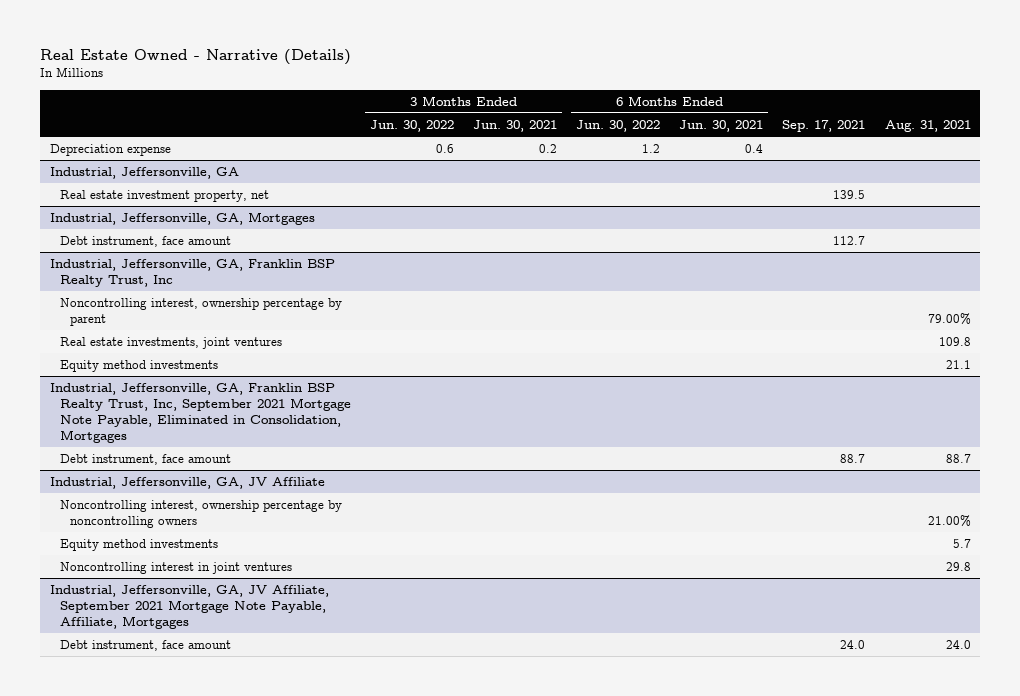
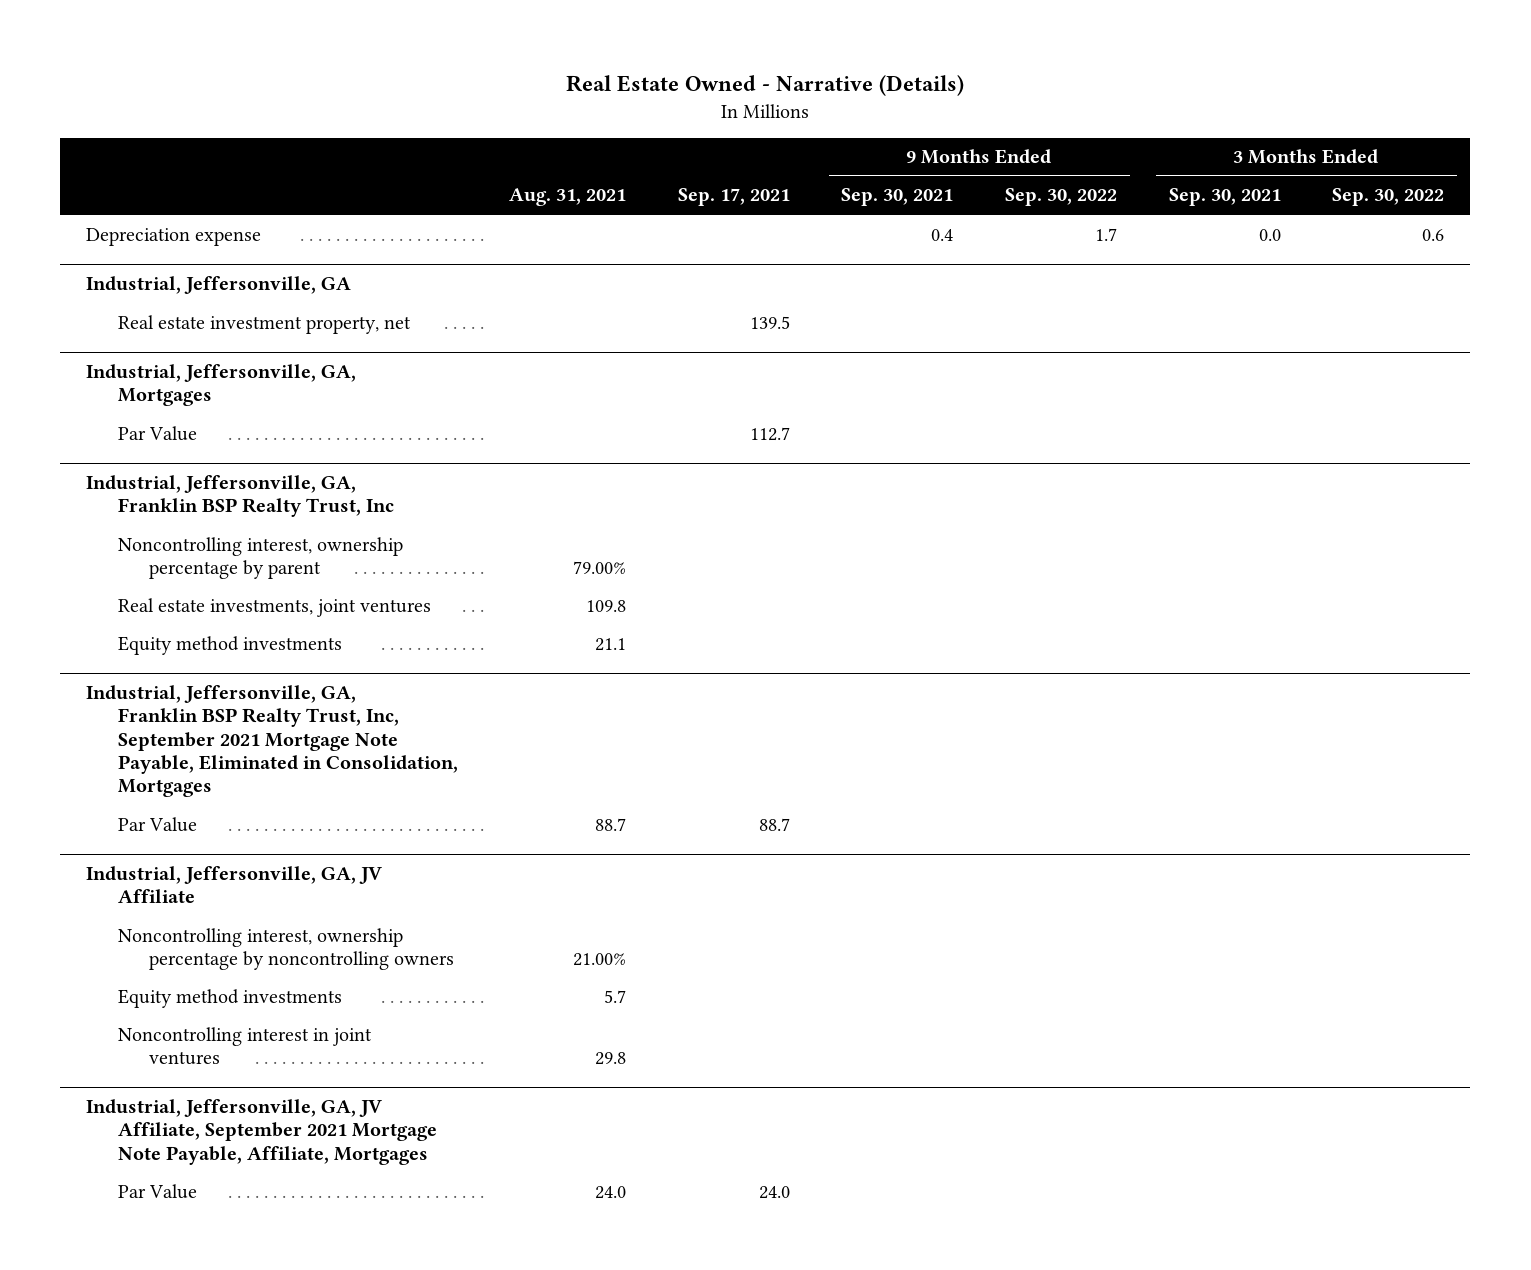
- | 3 Months Ended Jun. 30, 2022 | 3 Months Ended Jun. 30, 2021 | 6 Months Ended Jun. 30, 2022 | 6 Months Ended Jun. 30, 2021 | Sep. 17, 2021 | Aug. 31, 2021
+ | Aug. 31, 2021 | Sep. 17, 2021 | 9 Months Ended Sep. 30, 2021 | 9 Months Ended Sep. 30, 2022 | 3 Months Ended Sep. 30, 2021 | 3 Months Ended Sep. 30, 2022
@ Industrial, Jeffersonville, GA, Mortgages
- Debt instrument, face amount | | | | | 112.7 |
+ Par Value | | 112.7 | | | |
@ Industrial, Jeffersonville, GA, Franklin BSP Realty Trust, Inc, September 2021 Mortgage Note Payable, Eliminated in Consolidation, Mortgages
- Debt instrument, face amount | | | | | 88.7 | 88.7
+ Par Value | 88.7 | 88.7 | | | |
@ Industrial, Jeffersonville, GA, JV Affiliate, September 2021 Mortgage Note Payable, Affiliate, Mortgages
- Debt instrument, face amount | | | | | 24.0 | 24.0
+ Par Value | 24.0 | 24.0 | | | |

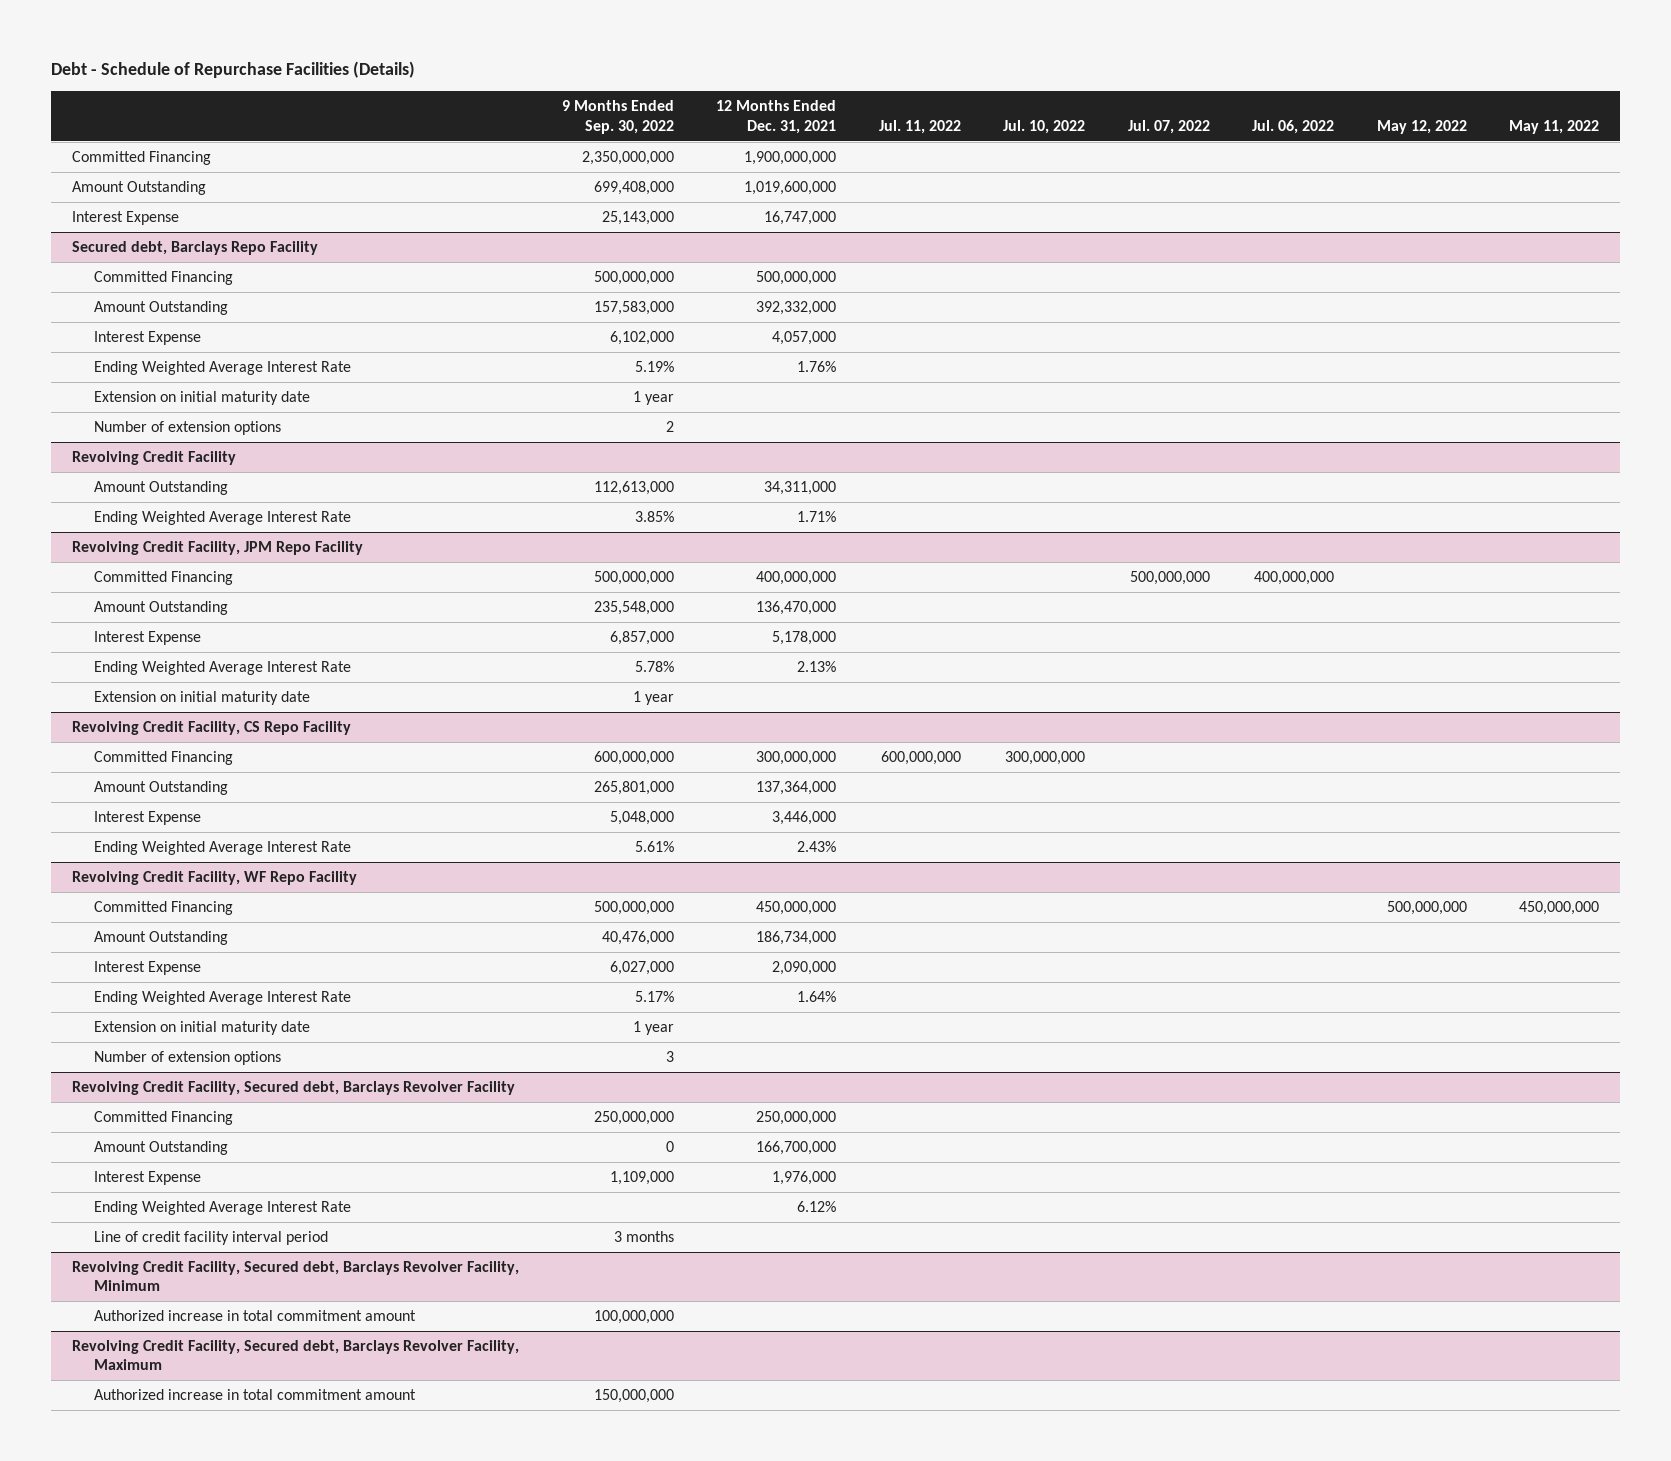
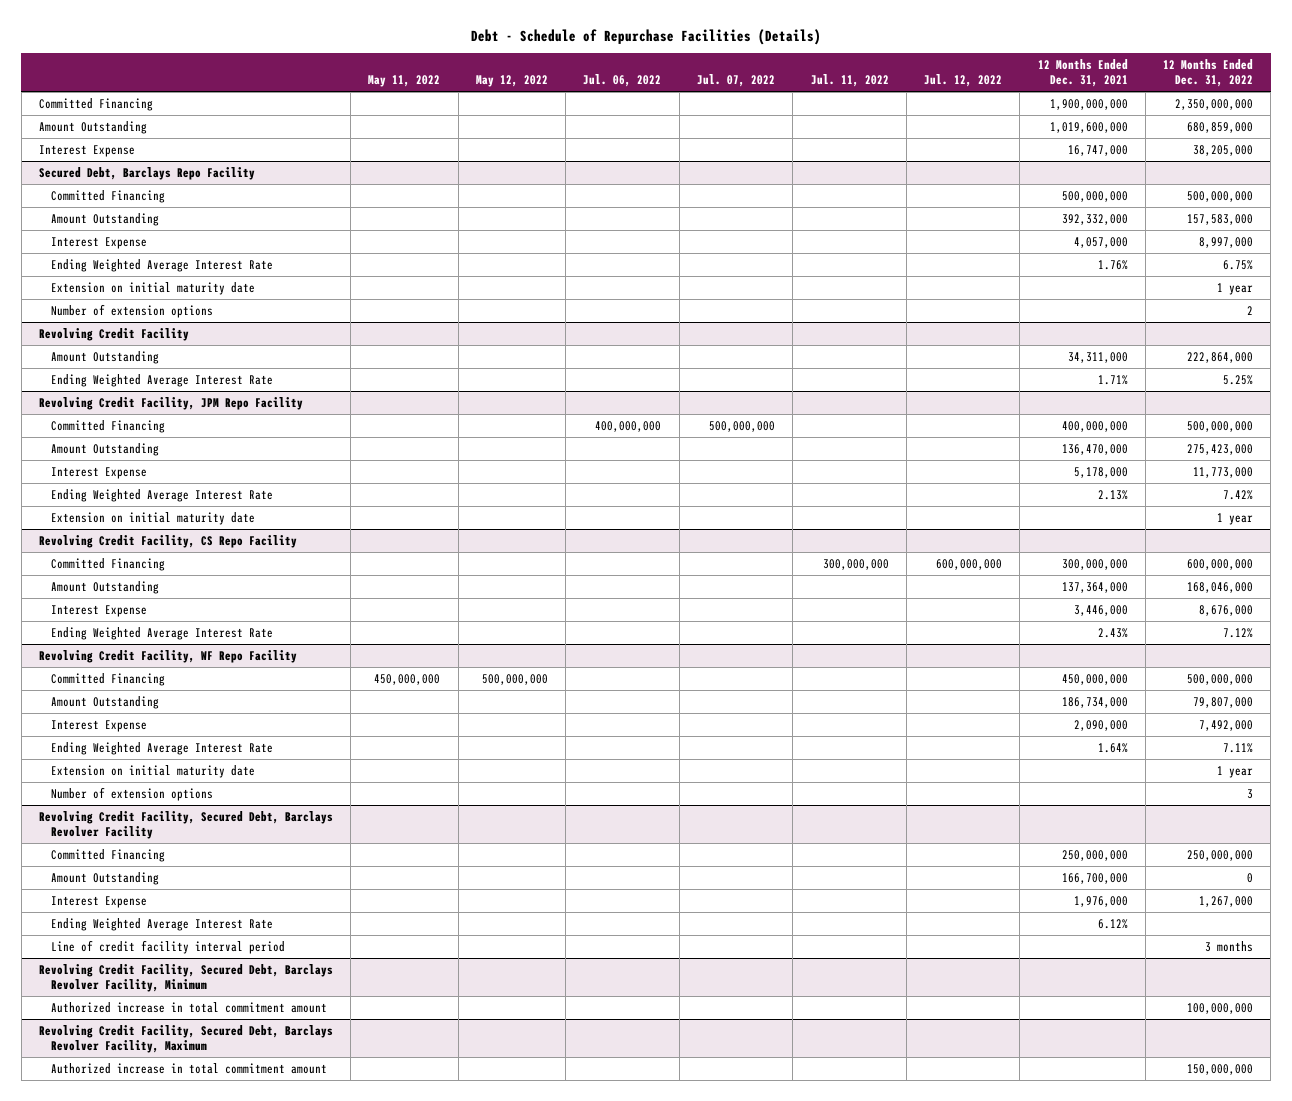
- | 9 Months Ended Sep. 30, 2022 | 12 Months Ended Dec. 31, 2021 | Jul. 11, 2022 | Jul. 10, 2022 | Jul. 07, 2022 | Jul. 06, 2022 | May 12, 2022 | May 11, 2022
+ | May 11, 2022 | May 12, 2022 | Jul. 06, 2022 | Jul. 07, 2022 | Jul. 11, 2022 | Jul. 12, 2022 | 12 Months Ended Dec. 31, 2021 | 12 Months Ended Dec. 31, 2022
- Secured debt, Barclays Repo Facility
+ Secured Debt, Barclays Repo Facility
@ Revolving Credit Facility, CS Repo Facility
- Committed Financing | 600,000,000 | 300,000,000 | 600,000,000 | 300,000,000 | | | |
+ Committed Financing | | | | | 300,000,000 | 600,000,000 | 300,000,000 | 600,000,000
- Revolving Credit Facility, Secured debt, Barclays Revolver Facility
+ Revolving Credit Facility, Secured Debt, Barclays Revolver Facility
- Revolving Credit Facility, Secured debt, Barclays Revolver Facility, Minimum
+ Revolving Credit Facility, Secured Debt, Barclays Revolver Facility, Minimum
- Revolving Credit Facility, Secured debt, Barclays Revolver Facility, Maximum
+ Revolving Credit Facility, Secured Debt, Barclays Revolver Facility, Maximum

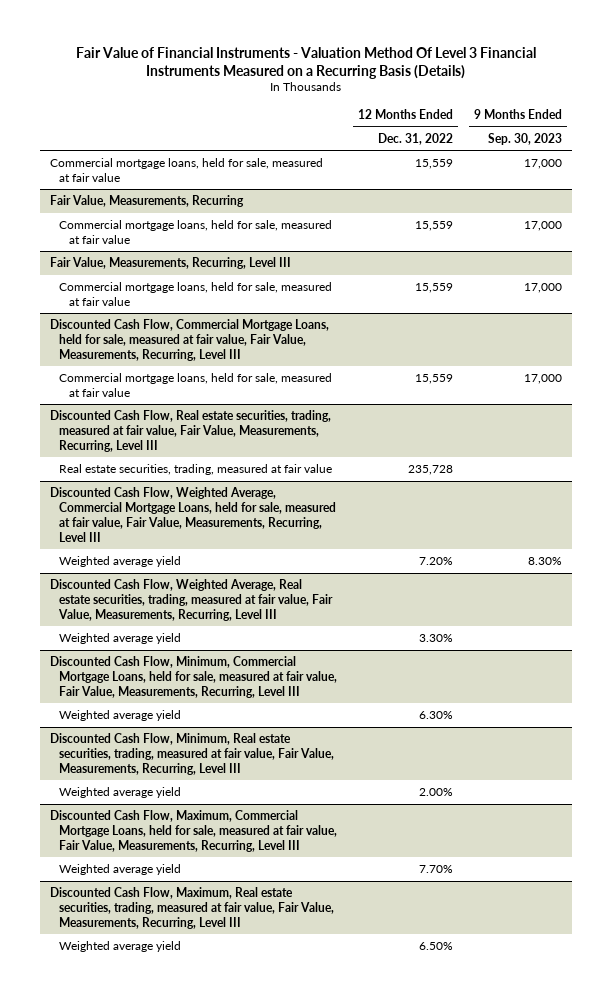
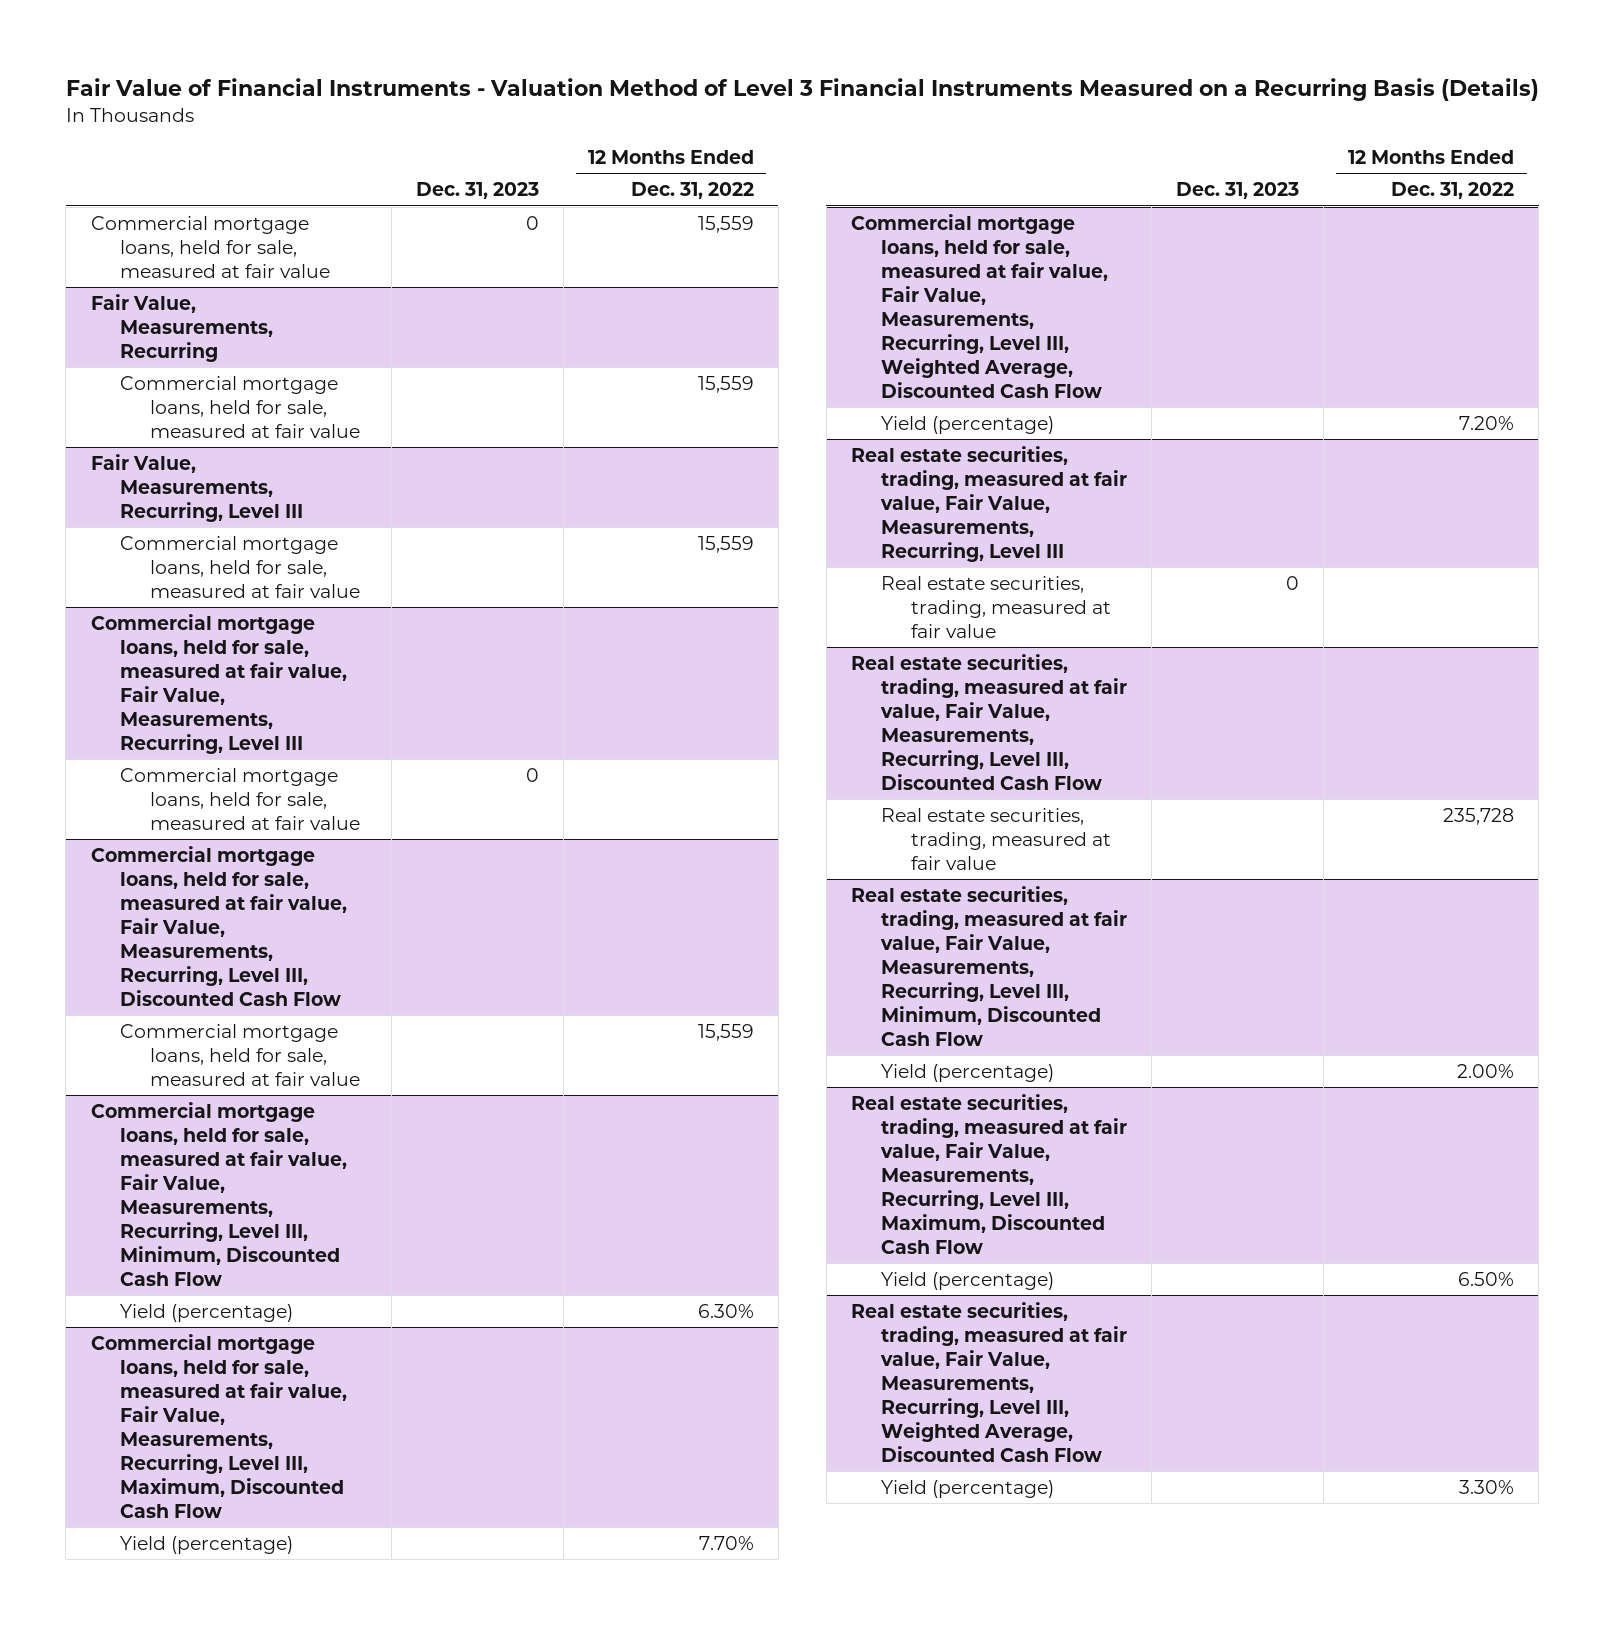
- Fair Value of Financial Instruments - Valuation Method Of Level 3 Financial Instruments Measured on a Recurring Basis (Details)
+ Fair Value of Financial Instruments - Valuation Method of Level 3 Financial Instruments Measured on a Recurring Basis (Details)
- | 12 Months Ended Dec. 31, 2022 | 9 Months Ended Sep. 30, 2023
+ | Dec. 31, 2023 | 12 Months Ended Dec. 31, 2022
- Discounted Cash Flow, Commercial Mortgage Loans, held for sale, measured at fair value, Fair Value, Measurements, Recurring, Level III
+ Commercial mortgage loans, held for sale, measured at fair value, Fair Value, Measurements, Recurring, Level III
+ Commercial mortgage loans, held for sale, measured at fair value | 0 |
+ Commercial mortgage loans, held for sale, measured at fair value, Fair Value, Measurements, Recurring, Level III, Discounted Cash Flow
- Discounted Cash Flow, Real estate securities, trading, measured at fair value, Fair Value, Measurements, Recurring, Level III
+ Commercial mortgage loans, held for sale, measured at fair value, Fair Value, Measurements, Recurring, Level III, Minimum, Discounted Cash Flow
+ Yield (percentage) | | 6.30%
+ Commercial mortgage loans, held for sale, measured at fair value, Fair Value, Measurements, Recurring, Level III, Maximum, Discounted Cash Flow
+ Yield (percentage) | | 7.70%
+ Commercial mortgage loans, held for sale, measured at fair value, Fair Value, Measurements, Recurring, Level III, Weighted Average, Discounted Cash Flow
+ Yield (percentage) | | 7.20%
+ Real estate securities, trading, measured at fair value, Fair Value, Measurements, Recurring, Level III
+ Real estate securities, trading, measured at fair value | 0 |
+ Real estate securities, trading, measured at fair value, Fair Value, Measurements, Recurring, Level III, Discounted Cash Flow
- Discounted Cash Flow, Weighted Average, Commercial Mortgage Loans, held for sale, measured at fair value, Fair Value, Measurements, Recurring, Level III
- Weighted average yield | 7.20% | 8.30%
- Discounted Cash Flow, Weighted Average, Real estate securities, trading, measured at fair value, Fair Value, Measurements, Recurring, Level III
- Weighted average yield | 3.30% |
- Discounted Cash Flow, Minimum, Commercial Mortgage Loans, held for sale, measured at fair value, Fair Value, Measurements, Recurring, Level III
- Weighted average yield | 6.30% |
- Discounted Cash Flow, Minimum, Real estate securities, trading, measured at fair value, Fair Value, Measurements, Recurring, Level III
- Weighted average yield | 2.00% |
- Discounted Cash Flow, Maximum, Commercial Mortgage Loans, held for sale, measured at fair value, Fair Value, Measurements, Recurring, Level III
- Weighted average yield | 7.70% |
- Discounted Cash Flow, Maximum, Real estate securities, trading, measured at fair value, Fair Value, Measurements, Recurring, Level III
- Weighted average yield | 6.50% |
+ Real estate securities, trading, measured at fair value, Fair Value, Measurements, Recurring, Level III, Minimum, Discounted Cash Flow
+ Yield (percentage) | | 2.00%
+ Real estate securities, trading, measured at fair value, Fair Value, Measurements, Recurring, Level III, Maximum, Discounted Cash Flow
+ Yield (percentage) | | 6.50%
+ Real estate securities, trading, measured at fair value, Fair Value, Measurements, Recurring, Level III, Weighted Average, Discounted Cash Flow
+ Yield (percentage) | | 3.30%

